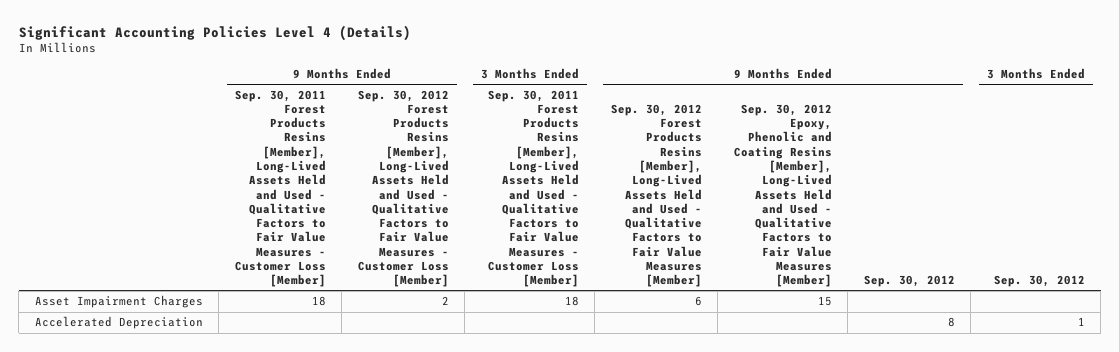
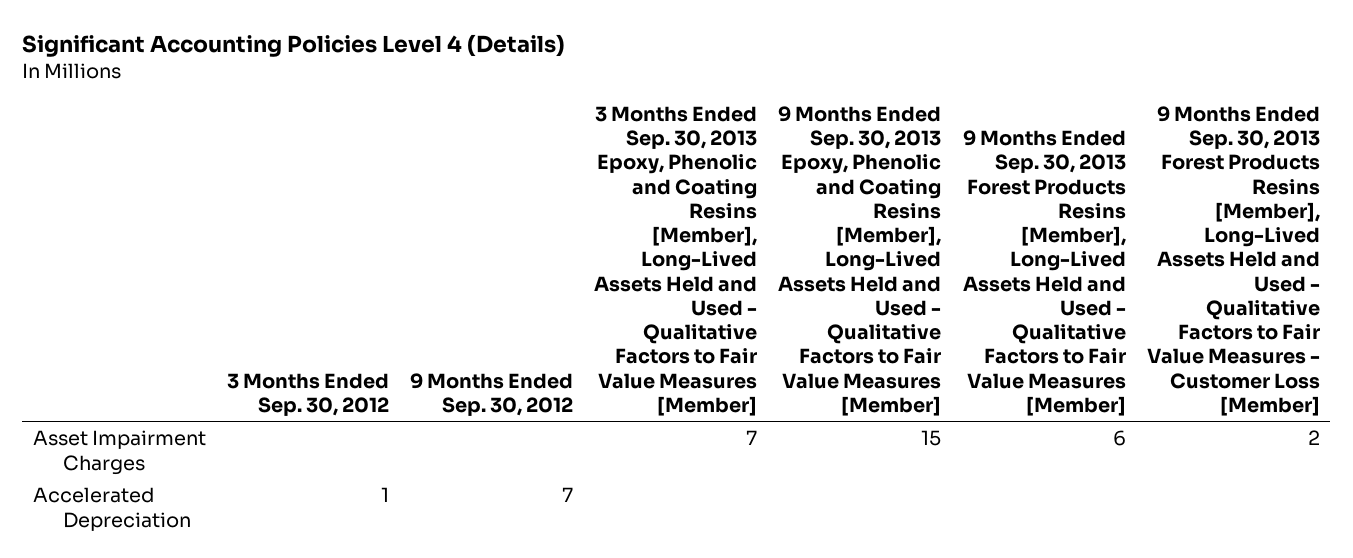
- | 9 Months Ended Sep. 30, 2011 Forest Products Resins [Member], Long-Lived Assets Held and Used - Qualitative Factors to Fair Value Measures - Customer Loss [Member] | 9 Months Ended Sep. 30, 2012 Forest Products Resins [Member], Long-Lived Assets Held and Used - Qualitative Factors to Fair Value Measures - Customer Loss [Member] | 3 Months Ended Sep. 30, 2011 Forest Products Resins [Member], Long-Lived Assets Held and Used - Qualitative Factors to Fair Value Measures - Customer Loss [Member] | 9 Months Ended Sep. 30, 2012 Forest Products Resins [Member], Long-Lived Assets Held and Used - Qualitative Factors to Fair Value Measures [Member] | 9 Months Ended Sep. 30, 2012 Epoxy, Phenolic and Coating Resins [Member], Long-Lived Assets Held and Used - Qualitative Factors to Fair Value Measures [Member] | 9 Months Ended Sep. 30, 2012 | 3 Months Ended Sep. 30, 2012
+ | 3 Months Ended Sep. 30, 2012 | 9 Months Ended Sep. 30, 2012 | 3 Months Ended Sep. 30, 2013 Epoxy, Phenolic and Coating Resins [Member], Long-Lived Assets Held and Used - Qualitative Factors to Fair Value Measures [Member] | 9 Months Ended Sep. 30, 2013 Epoxy, Phenolic and Coating Resins [Member], Long-Lived Assets Held and Used - Qualitative Factors to Fair Value Measures [Member] | 9 Months Ended Sep. 30, 2013 Forest Products Resins [Member], Long-Lived Assets Held and Used - Qualitative Factors to Fair Value Measures [Member] | 9 Months Ended Sep. 30, 2013 Forest Products Resins [Member], Long-Lived Assets Held and Used - Qualitative Factors to Fair Value Measures - Customer Loss [Member]
- Accelerated Depreciation | | | | | | 8 | 1
+ Accelerated Depreciation | 1 | 7 | | | |

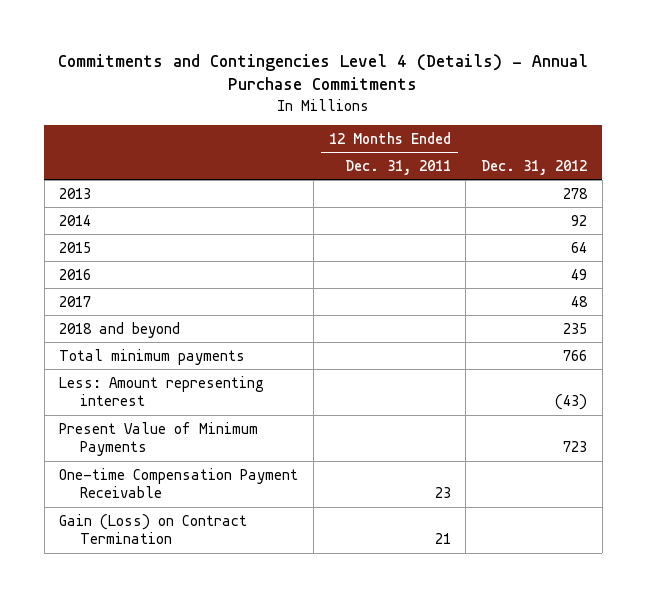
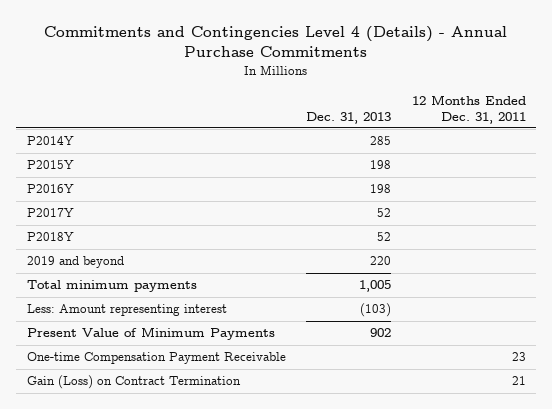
- | 12 Months Ended Dec. 31, 2011 | Dec. 31, 2012
+ | Dec. 31, 2013 | 12 Months Ended Dec. 31, 2011
- 2013 | | 278
- 2014 | | 92
- 2015 | | 64
- 2016 | | 49
- 2017 | | 48
- 2018 and beyond | | 235
+ P2014Y | 285 |
+ P2015Y | 198 |
+ P2016Y | 198 |
+ P2017Y | 52 |
+ P2018Y | 52 |
+ 2019 and beyond | 220 |

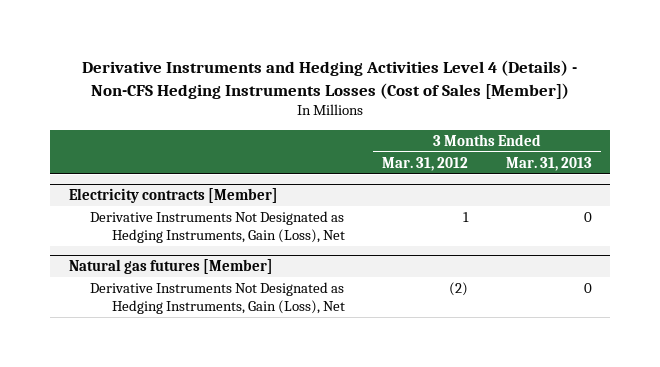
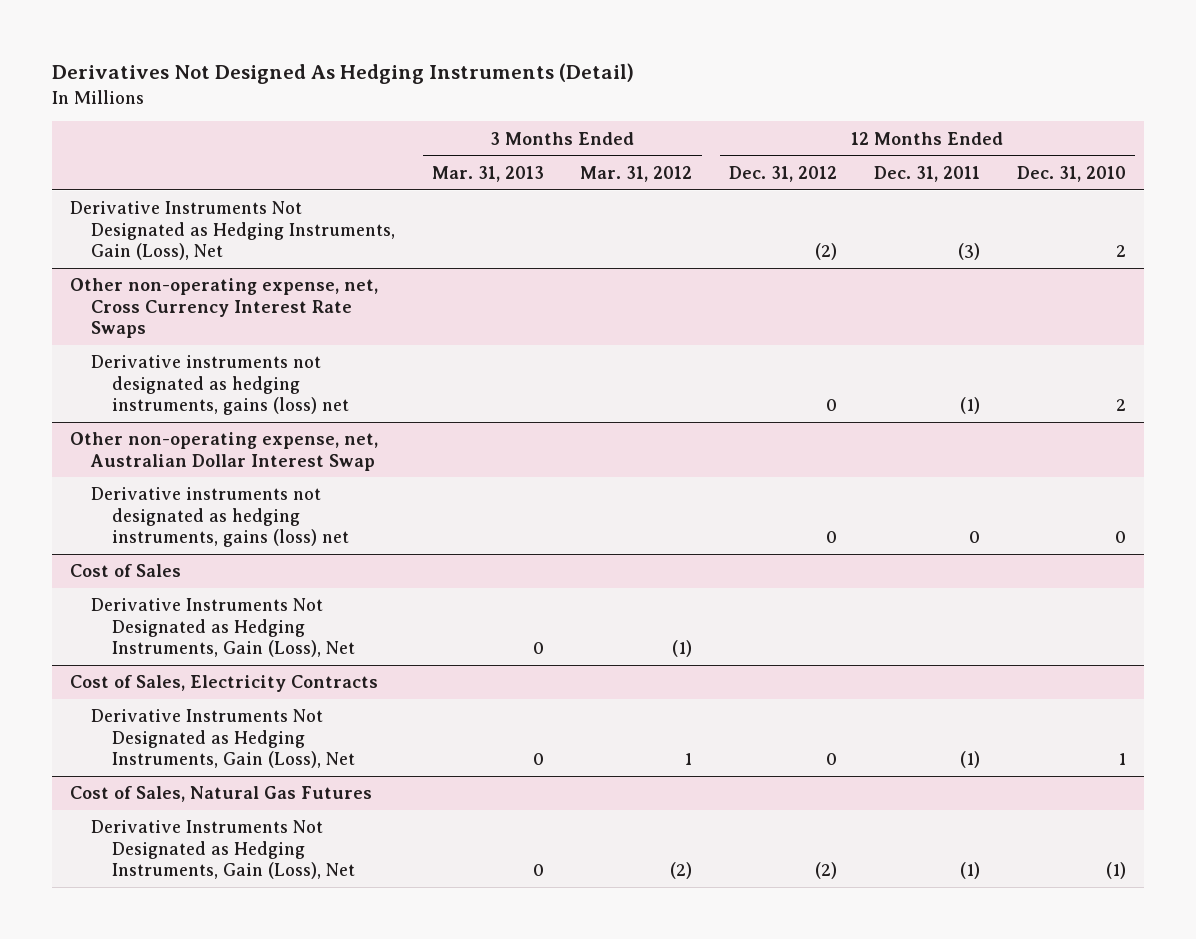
- Derivative Instruments and Hedging Activities Level 4 (Details) - Non-CFS Hedging Instruments Losses (Cost of Sales [Member])
+ Derivatives Not Designed As Hedging Instruments (Detail)
- | 3 Months Ended Mar. 31, 2012 | 3 Months Ended Mar. 31, 2013
+ | 3 Months Ended Mar. 31, 2013 | 3 Months Ended Mar. 31, 2012 | 12 Months Ended Dec. 31, 2012 | 12 Months Ended Dec. 31, 2011 | 12 Months Ended Dec. 31, 2010
- Electricity contracts [Member]
+ Derivative Instruments Not Designated as Hedging Instruments, Gain (Loss), Net | | | (2) | (3) | 2
+ Other non-operating expense, net, Cross Currency Interest Rate Swaps
+ Derivative instruments not designated as hedging instruments, gains (loss) net | | | 0 | (1) | 2
+ Other non-operating expense, net, Australian Dollar Interest Swap
+ Derivative instruments not designated as hedging instruments, gains (loss) net | | | 0 | 0 | 0
+ Cost of Sales
+ Derivative Instruments Not Designated as Hedging Instruments, Gain (Loss), Net | 0 | (1) | | |
+ Cost of Sales, Electricity Contracts
- Natural gas futures [Member]
+ Cost of Sales, Natural Gas Futures

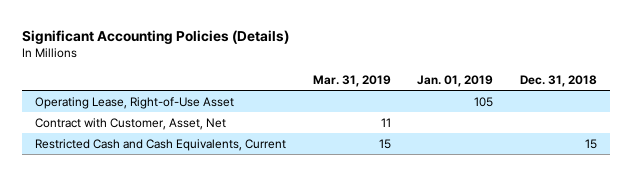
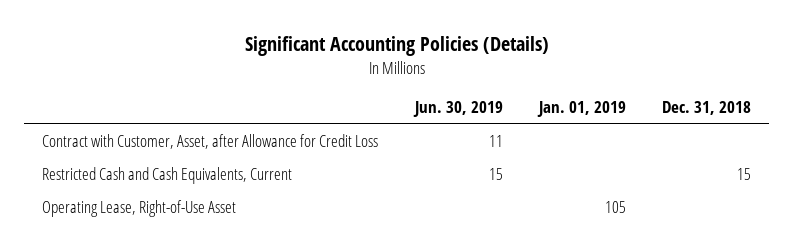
- | Mar. 31, 2019 | Jan. 01, 2019 | Dec. 31, 2018
+ | Jun. 30, 2019 | Jan. 01, 2019 | Dec. 31, 2018
- Contract with Customer, Asset, Net | 11 | |
+ Contract with Customer, Asset, after Allowance for Credit Loss | 11 | |
moved down: Operating Lease, Right-of-Use Asset | | 105 |

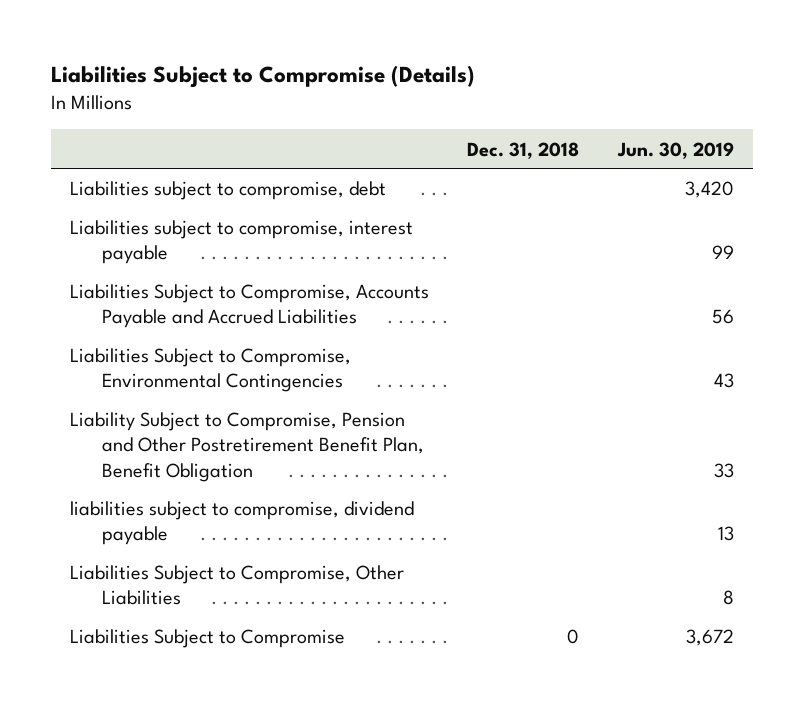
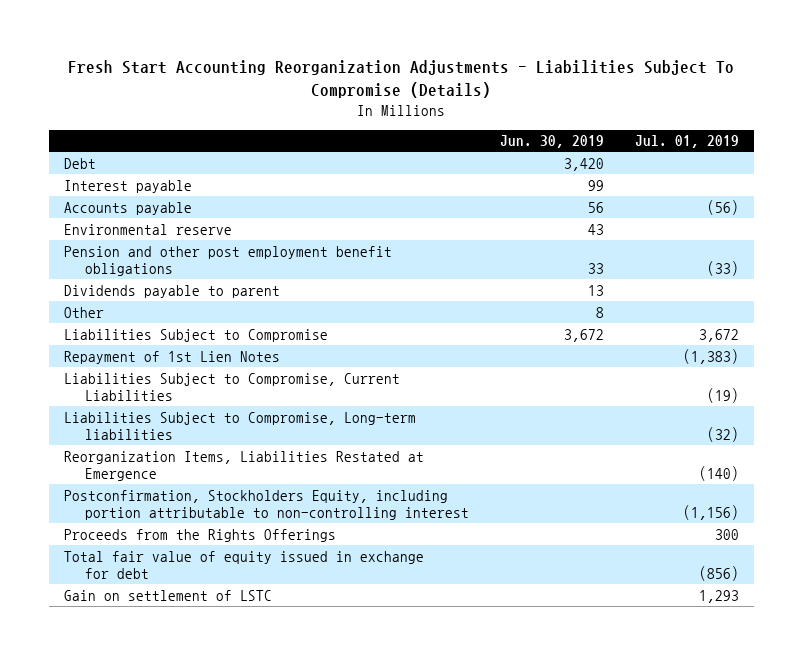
- Liabilities Subject to Compromise (Details)
+ Fresh Start Accounting Reorganization Adjustments - Liabilities Subject To Compromise (Details)
- | Dec. 31, 2018 | Jun. 30, 2019
+ | Jun. 30, 2019 | Jul. 01, 2019
- Liabilities subject to compromise, debt | | 3,420
- Liabilities subject to compromise, interest payable | | 99
- Liabilities Subject to Compromise, Accounts Payable and Accrued Liabilities | | 56
- Liabilities Subject to Compromise, Environmental Contingencies | | 43
- Liability Subject to Compromise, Pension and Other Postretirement Benefit Plan, Benefit Obligation | | 33
- liabilities subject to compromise, dividend payable | | 13
- Liabilities Subject to Compromise, Other Liabilities | | 8
+ Debt | 3,420 |
+ Interest payable | 99 |
+ Accounts payable | 56 | (56)
+ Environmental reserve | 43 |
+ Pension and other post employment benefit obligations | 33 | (33)
+ Dividends payable to parent | 13 |
+ Other | 8 |
+ Repayment of 1st Lien Notes | | (1,383)
+ Liabilities Subject to Compromise, Current Liabilities | | (19)
+ Liabilities Subject to Compromise, Long-term liabilities | | (32)
+ Reorganization Items, Liabilities Restated at Emergence | | (140)
+ Postconfirmation, Stockholders Equity, including portion attributable to non-controlling interest | | (1,156)
+ Proceeds from the Rights Offerings | | 300
+ Total fair value of equity issued in exchange for debt | | (856)
+ Gain on settlement of LSTC | | 1,293

